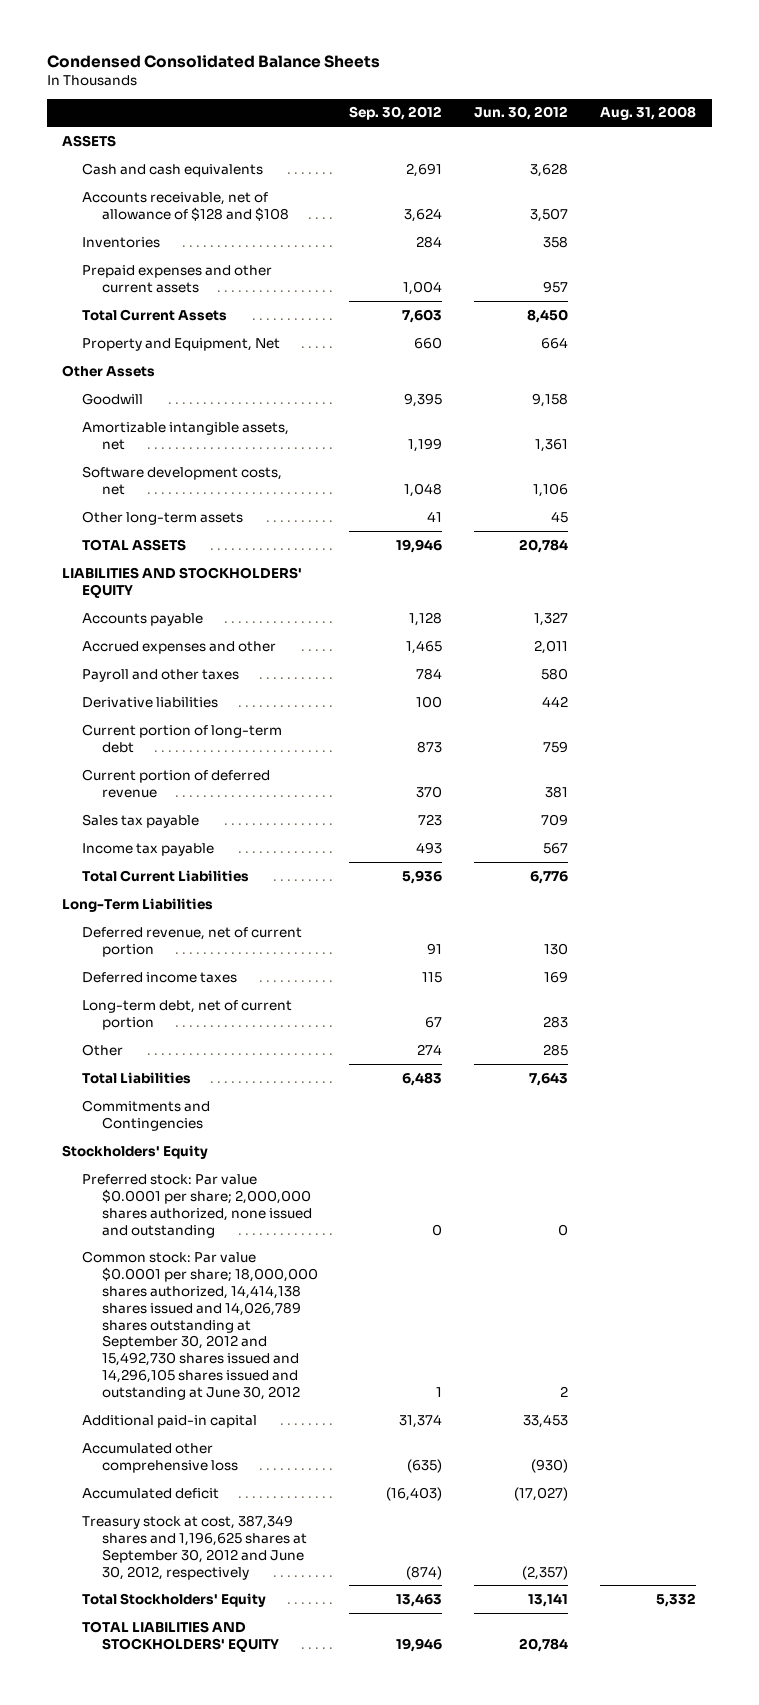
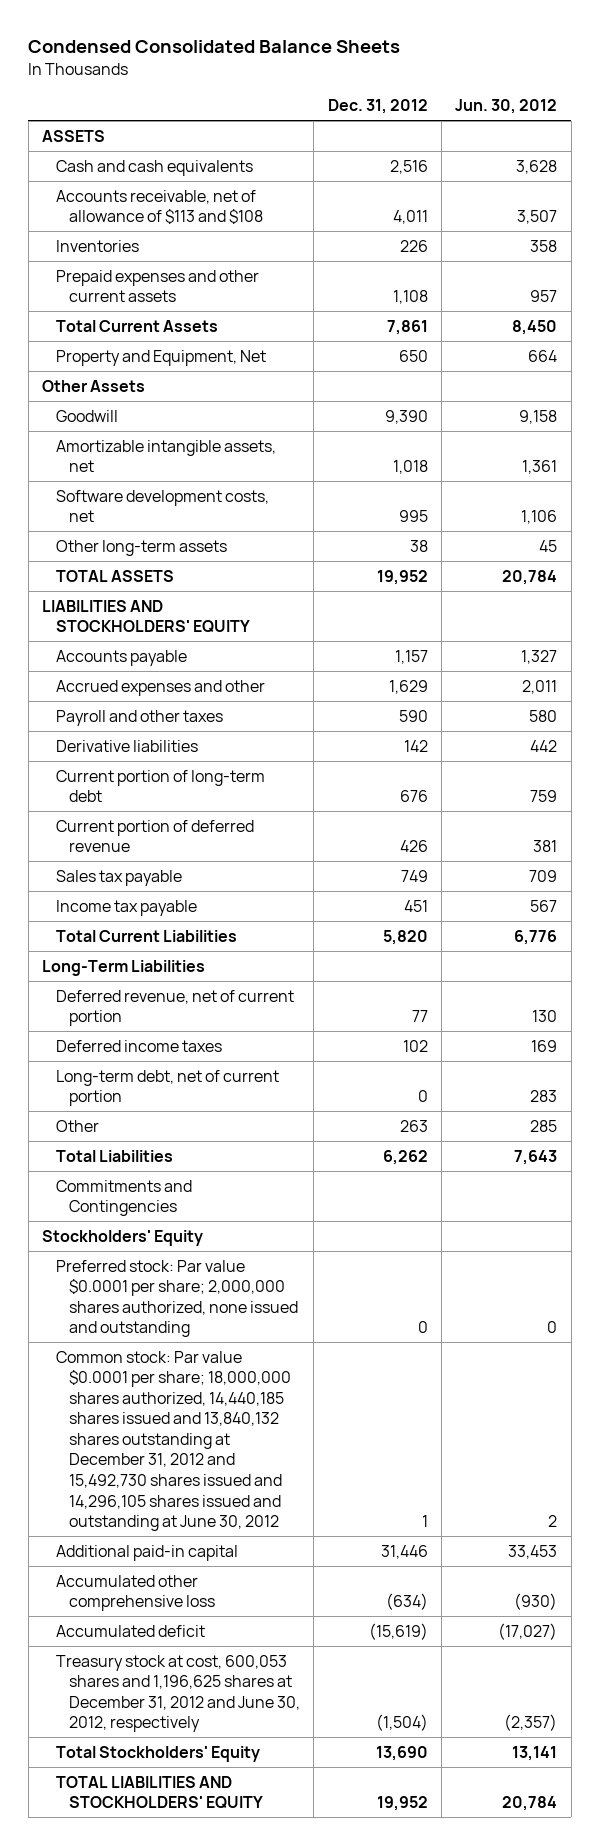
- | Sep. 30, 2012 | Jun. 30, 2012 | Aug. 31, 2008
+ | Dec. 31, 2012 | Jun. 30, 2012
- Accounts receivable, net of allowance of $128 and $108 | 3,624 | 3,507 |
+ Accounts receivable, net of allowance of $113 and $108 | 4,011 | 3,507
- Common stock: Par value $0.0001 per share; 18,000,000 shares authorized, 14,414,138 shares issued and 14,026,789 shares outstanding at September 30, 2012 and 15,492,730 shares issued and 14,296,105 shares issued and outstanding at June 30, 2012 | 1 | 2 |
+ Common stock: Par value $0.0001 per share; 18,000,000 shares authorized, 14,440,185 shares issued and 13,840,132 shares outstanding at December 31, 2012 and 15,492,730 shares issued and 14,296,105 shares issued and outstanding at June 30, 2012 | 1 | 2
- Treasury stock at cost, 387,349 shares and 1,196,625 shares at September 30, 2012 and June 30, 2012, respectively | (874) | (2,357) |
+ Treasury stock at cost, 600,053 shares and 1,196,625 shares at December 31, 2012 and June 30, 2012, respectively | (1,504) | (2,357)

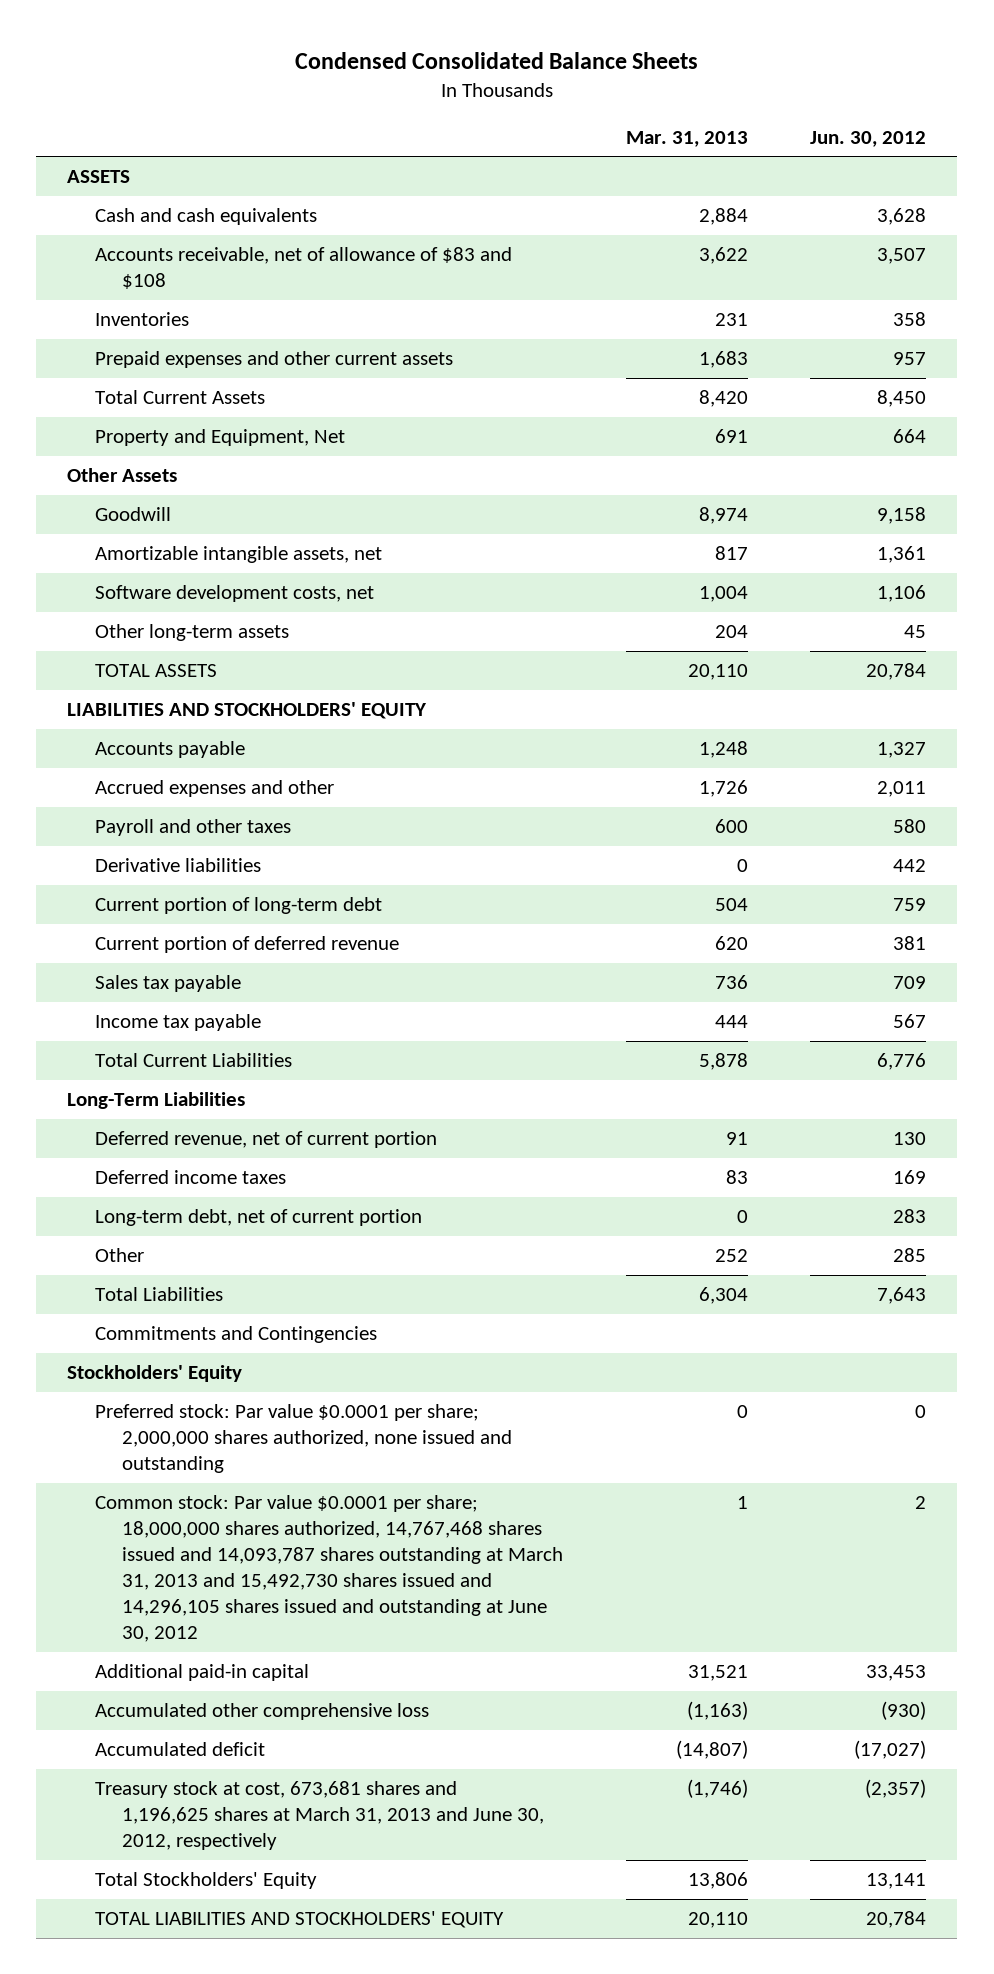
- | Dec. 31, 2012 | Jun. 30, 2012
+ | Mar. 31, 2013 | Jun. 30, 2012
- Accounts receivable, net of allowance of $113 and $108 | 4,011 | 3,507
+ Accounts receivable, net of allowance of $83 and $108 | 3,622 | 3,507
- Common stock: Par value $0.0001 per share; 18,000,000 shares authorized, 14,440,185 shares issued and 13,840,132 shares outstanding at December 31, 2012 and 15,492,730 shares issued and 14,296,105 shares issued and outstanding at June 30, 2012 | 1 | 2
+ Common stock: Par value $0.0001 per share; 18,000,000 shares authorized, 14,767,468 shares issued and 14,093,787 shares outstanding at March 31, 2013 and 15,492,730 shares issued and 14,296,105 shares issued and outstanding at June 30, 2012 | 1 | 2
- Treasury stock at cost, 600,053 shares and 1,196,625 shares at December 31, 2012 and June 30, 2012, respectively | (1,504) | (2,357)
+ Treasury stock at cost, 673,681 shares and 1,196,625 shares at March 31, 2013 and June 30, 2012, respectively | (1,746) | (2,357)

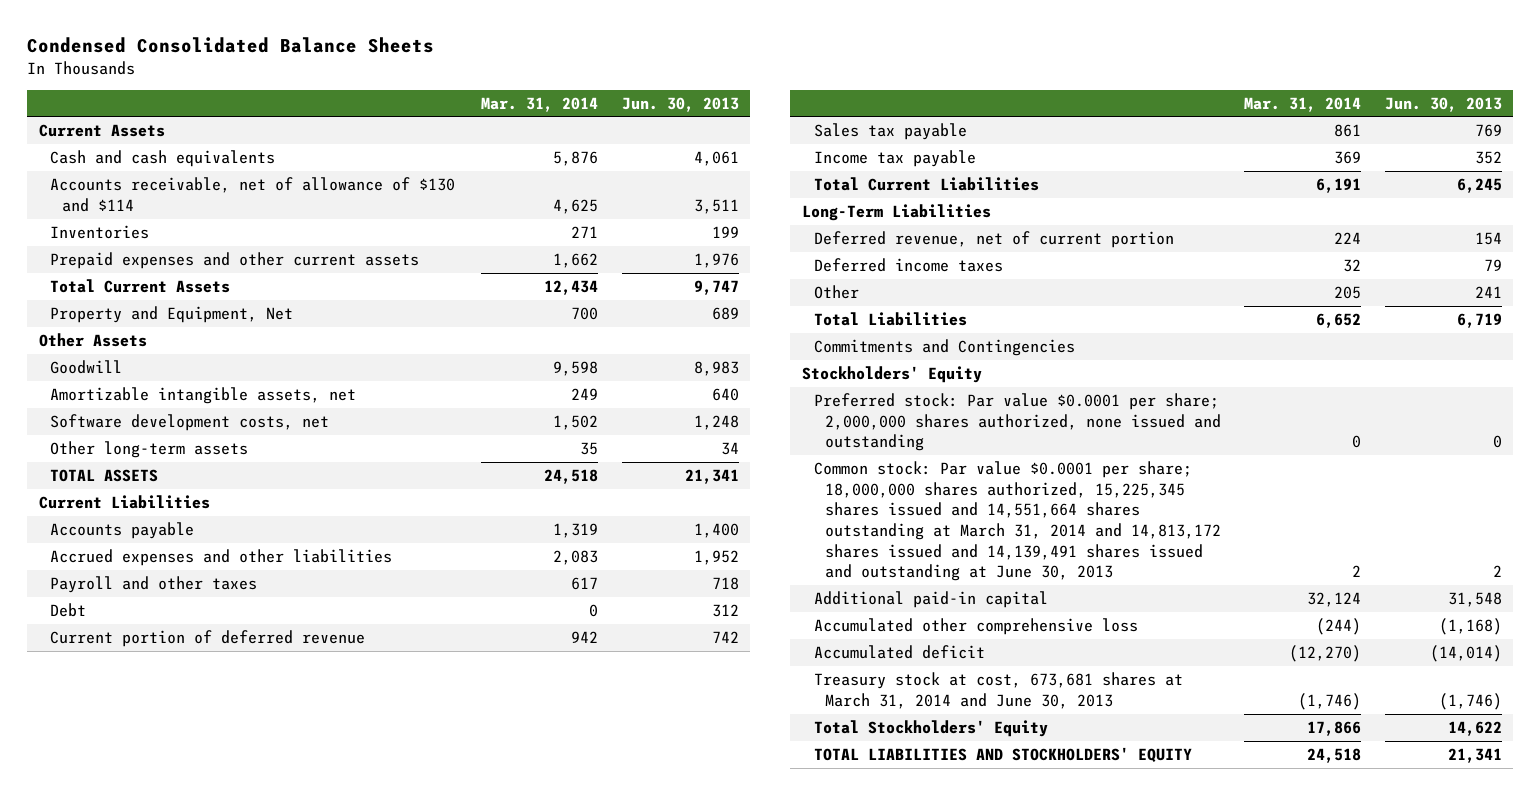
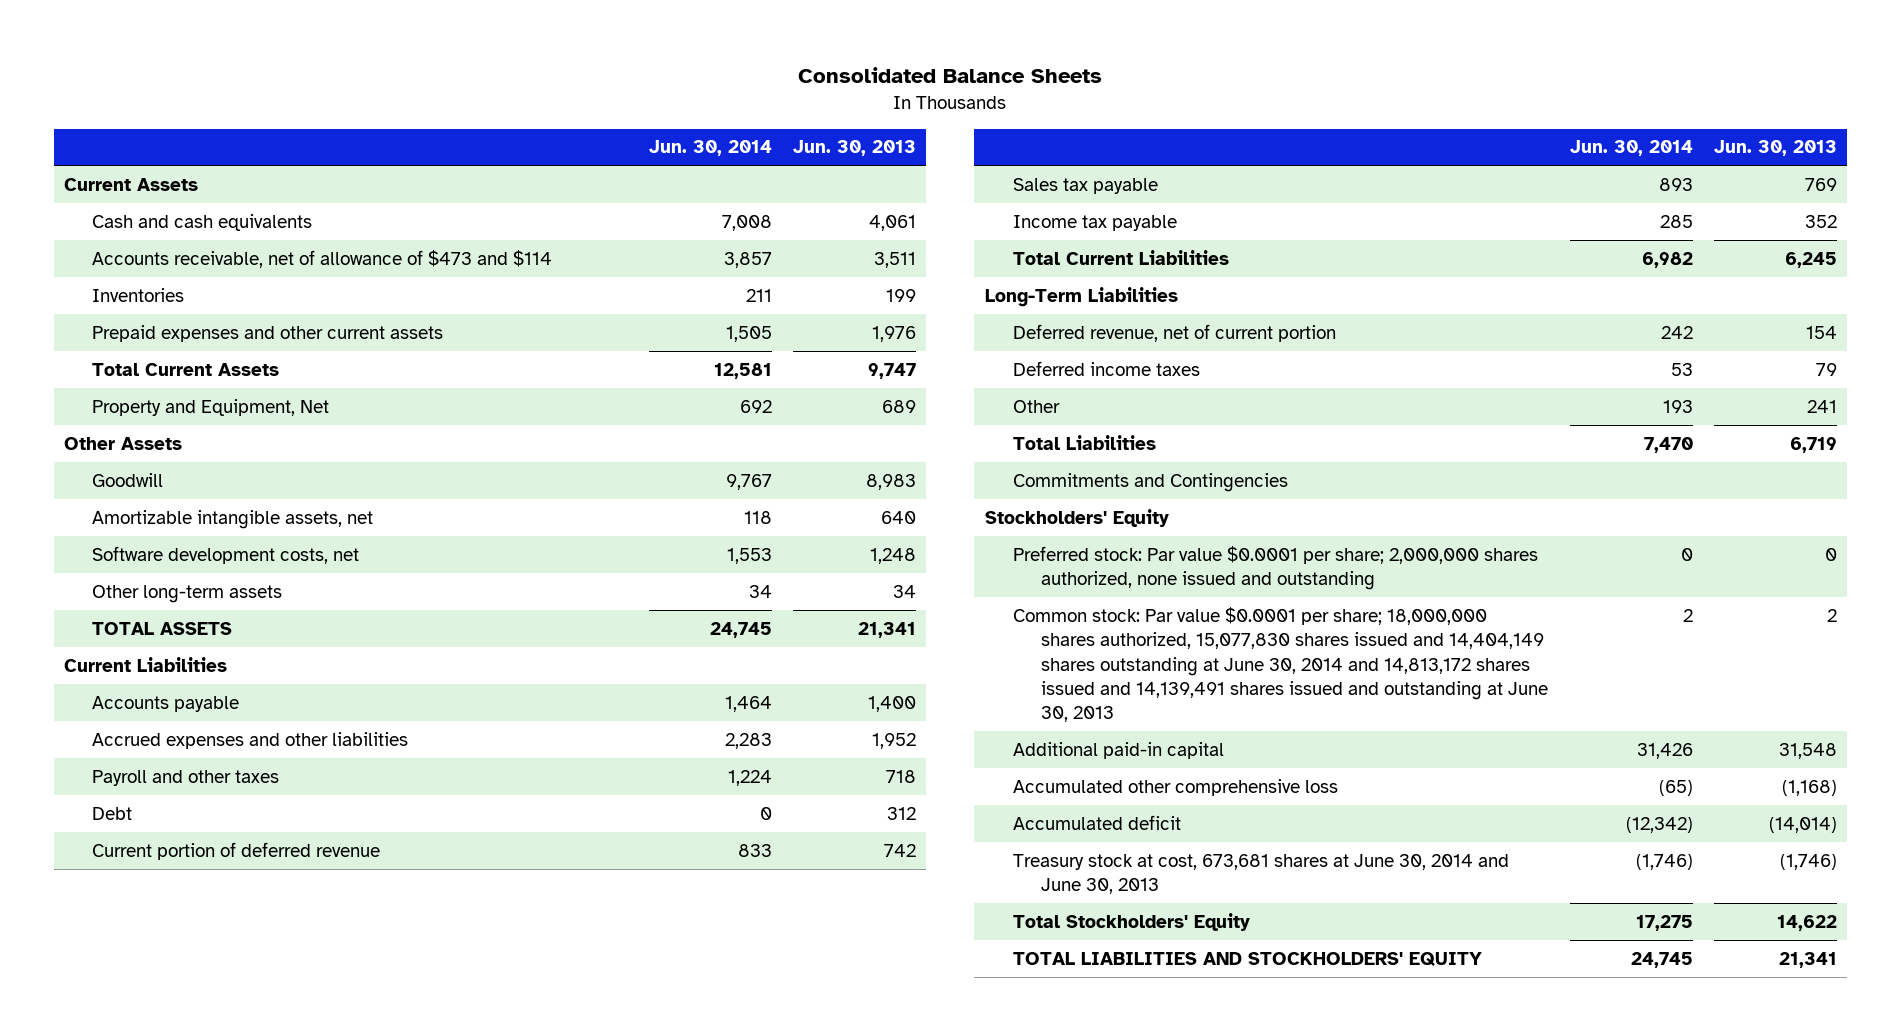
- Condensed Consolidated Balance Sheets
+ Consolidated Balance Sheets
- | Mar. 31, 2014 | Jun. 30, 2013
+ | Jun. 30, 2014 | Jun. 30, 2013
- Accounts receivable, net of allowance of $130 and $114 | 4,625 | 3,511
+ Accounts receivable, net of allowance of $473 and $114 | 3,857 | 3,511
- Common stock: Par value $0.0001 per share; 18,000,000 shares authorized, 15,225,345 shares issued and 14,551,664 shares outstanding at March 31, 2014 and 14,813,172 shares issued and 14,139,491 shares issued and outstanding at June 30, 2013 | 2 | 2
+ Common stock: Par value $0.0001 per share; 18,000,000 shares authorized, 15,077,830 shares issued and 14,404,149 shares outstanding at June 30, 2014 and 14,813,172 shares issued and 14,139,491 shares issued and outstanding at June 30, 2013 | 2 | 2
- Treasury stock at cost, 673,681 shares at March 31, 2014 and June 30, 2013 | (1,746) | (1,746)
+ Treasury stock at cost, 673,681 shares at June 30, 2014 and June 30, 2013 | (1,746) | (1,746)

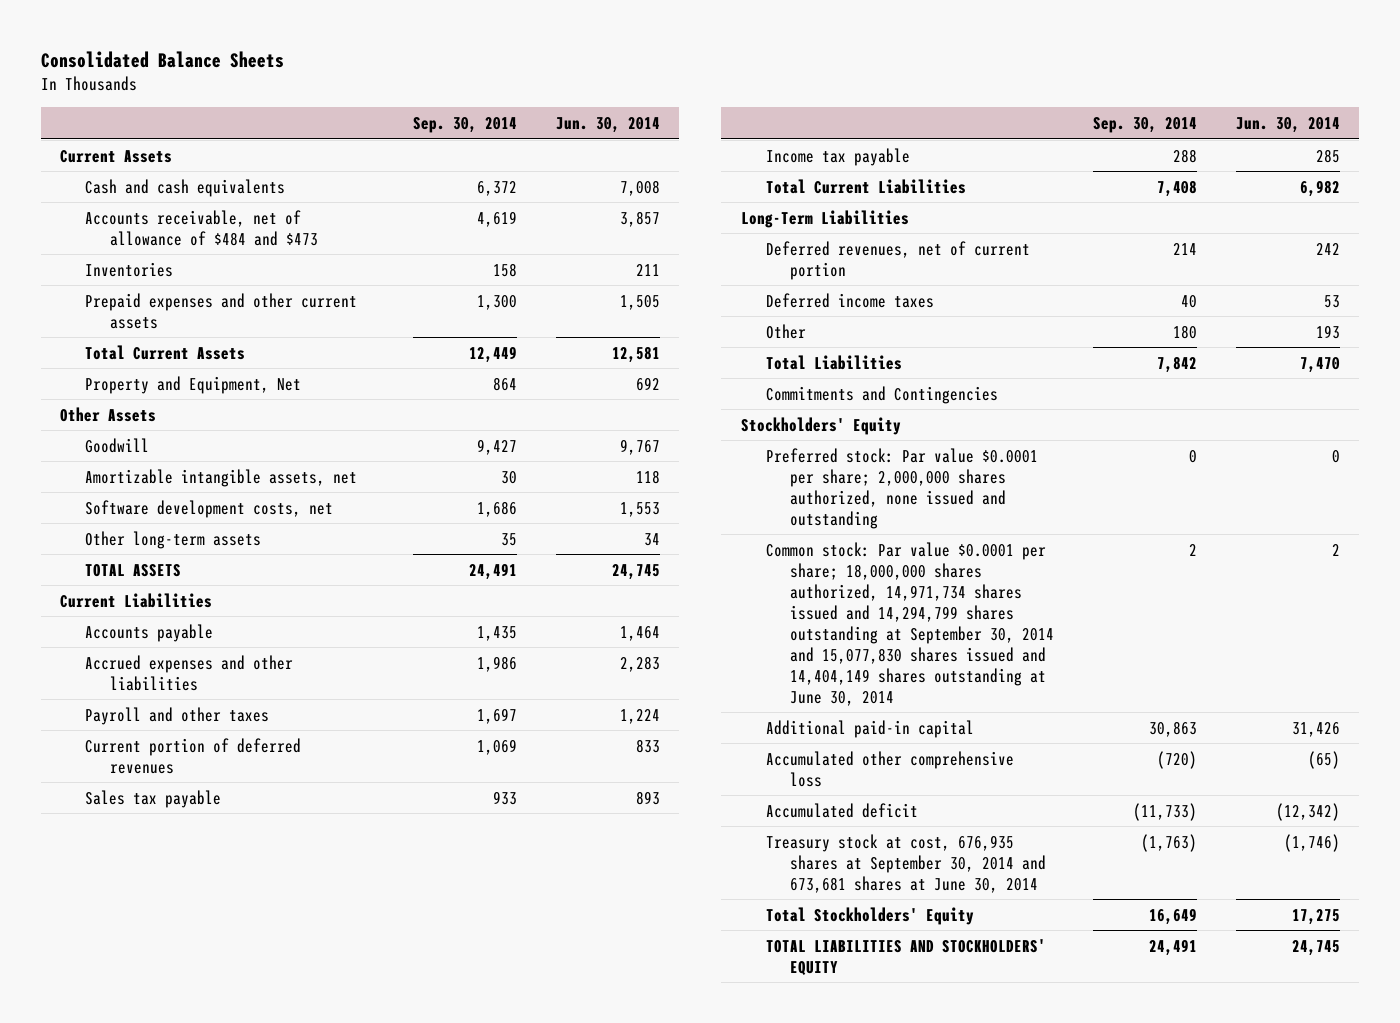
- | Jun. 30, 2014 | Jun. 30, 2013
+ | Sep. 30, 2014 | Jun. 30, 2014
- Accounts receivable, net of allowance of $473 and $114 | 3,857 | 3,511
+ Accounts receivable, net of allowance of $484 and $473 | 4,619 | 3,857
- Debt | 0 | 312
- Current portion of deferred revenue | 833 | 742
+ Current portion of deferred revenues | 1,069 | 833
- Deferred revenue, net of current portion | 242 | 154
+ Deferred revenues, net of current portion | 214 | 242
- Common stock: Par value $0.0001 per share; 18,000,000 shares authorized, 15,077,830 shares issued and 14,404,149 shares outstanding at June 30, 2014 and 14,813,172 shares issued and 14,139,491 shares issued and outstanding at June 30, 2013 | 2 | 2
+ Common stock: Par value $0.0001 per share; 18,000,000 shares authorized, 14,971,734 shares issued and 14,294,799 shares outstanding at September 30, 2014 and 15,077,830 shares issued and 14,404,149 shares outstanding at June 30, 2014 | 2 | 2
- Treasury stock at cost, 673,681 shares at June 30, 2014 and June 30, 2013 | (1,746) | (1,746)
+ Treasury stock at cost, 676,935 shares at September 30, 2014 and 673,681 shares at June 30, 2014 | (1,763) | (1,746)

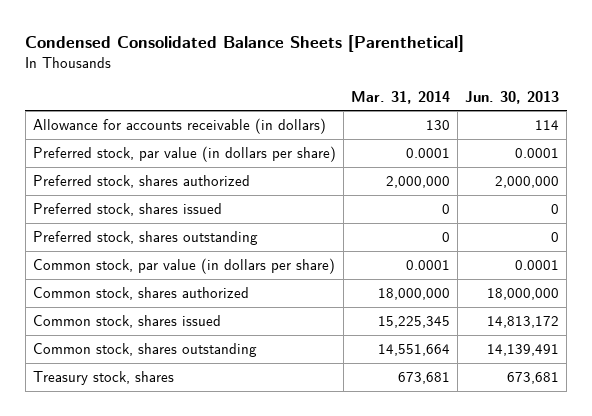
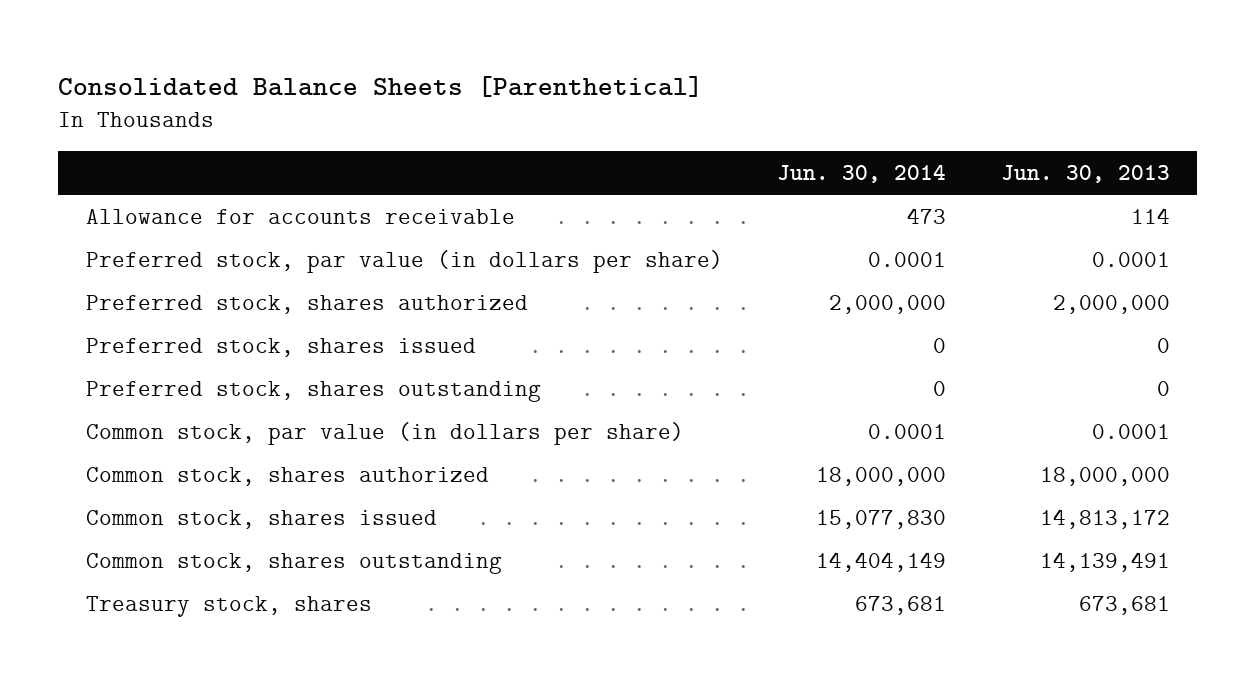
- Condensed Consolidated Balance Sheets [Parenthetical]
+ Consolidated Balance Sheets [Parenthetical]
- | Mar. 31, 2014 | Jun. 30, 2013
+ | Jun. 30, 2014 | Jun. 30, 2013
- Allowance for accounts receivable (in dollars) | 130 | 114
+ Allowance for accounts receivable | 473 | 114

